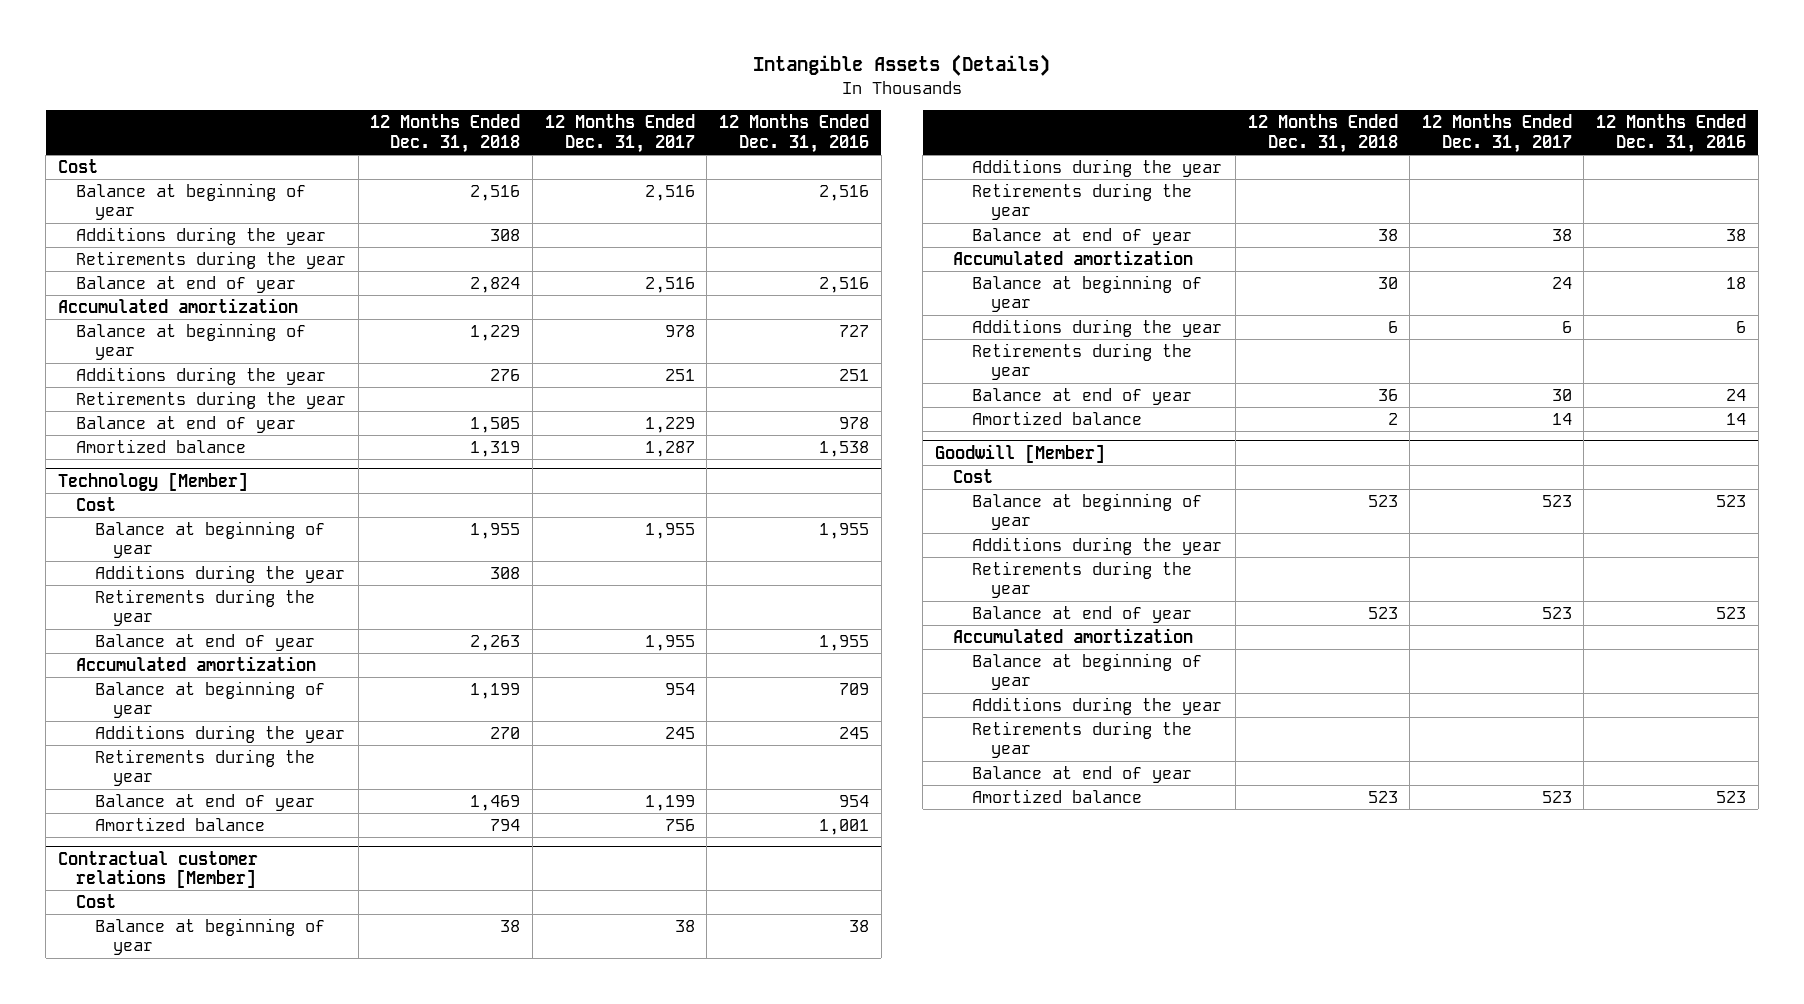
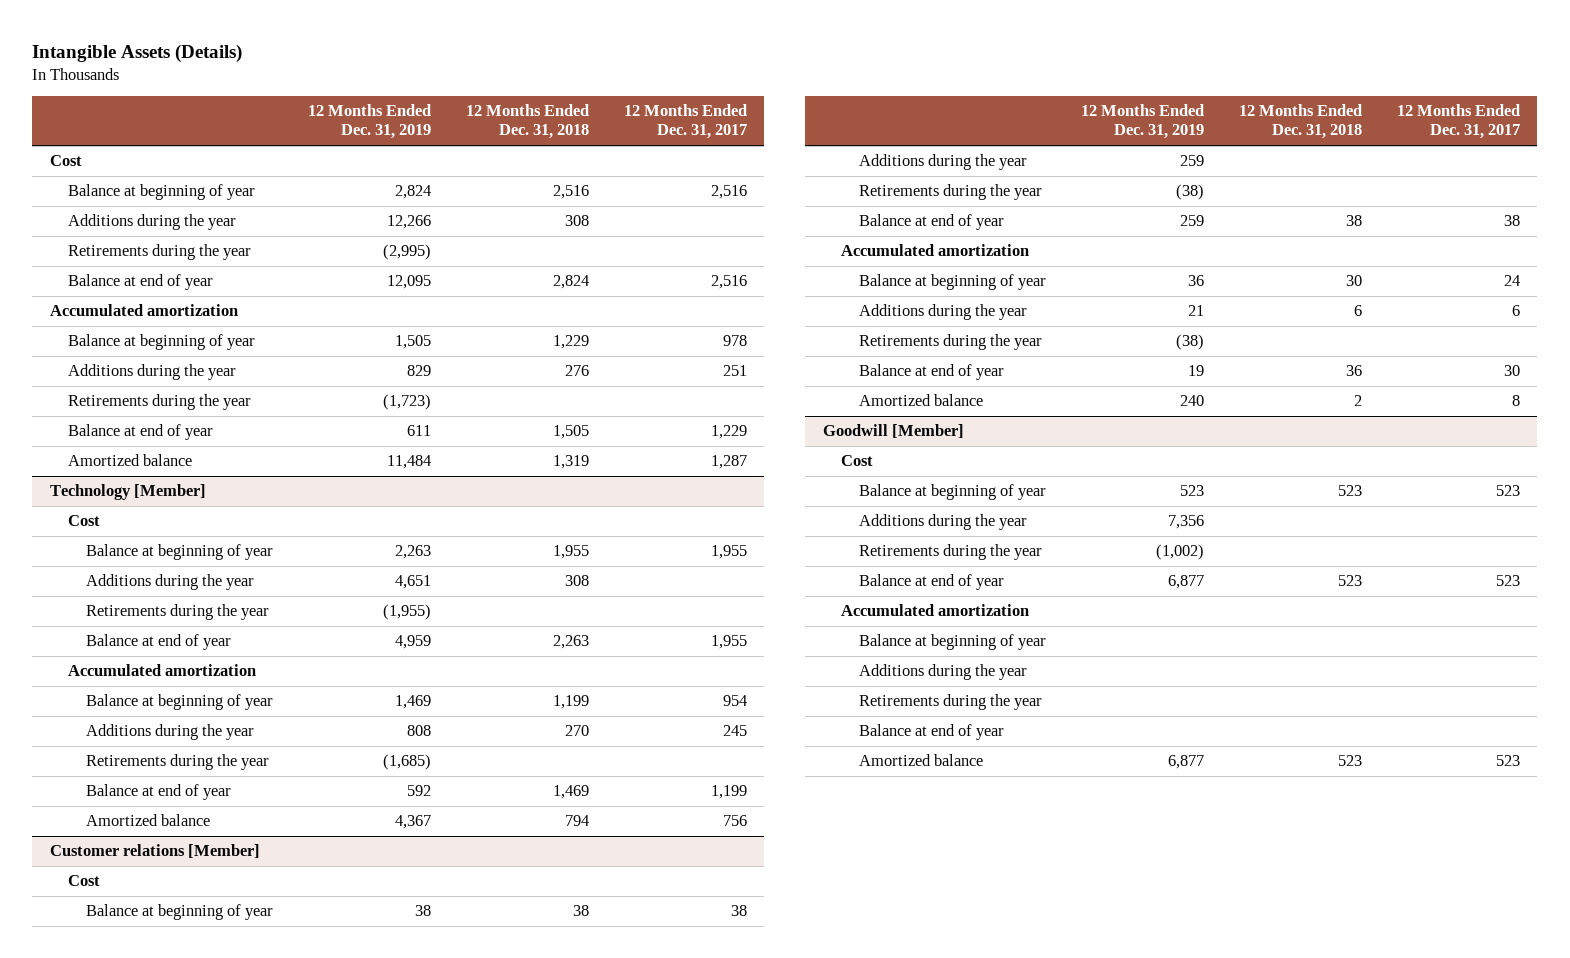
- | 12 Months Ended Dec. 31, 2018 | 12 Months Ended Dec. 31, 2017 | 12 Months Ended Dec. 31, 2016
+ | 12 Months Ended Dec. 31, 2019 | 12 Months Ended Dec. 31, 2018 | 12 Months Ended Dec. 31, 2017
- Contractual customer relations [Member]
+ Customer relations [Member]
- Amortized balance | 2 | 14 | 14
+ Amortized balance | 240 | 2 | 8

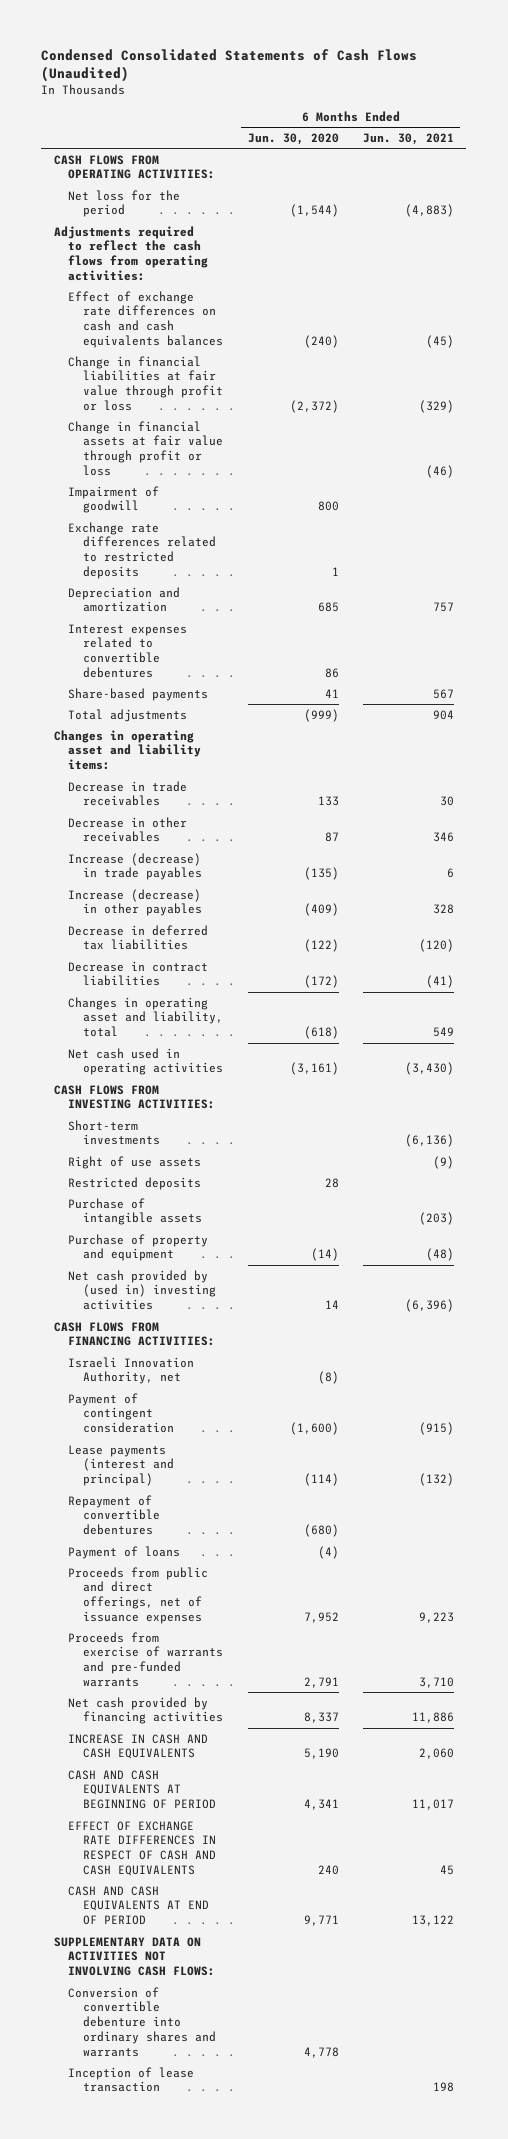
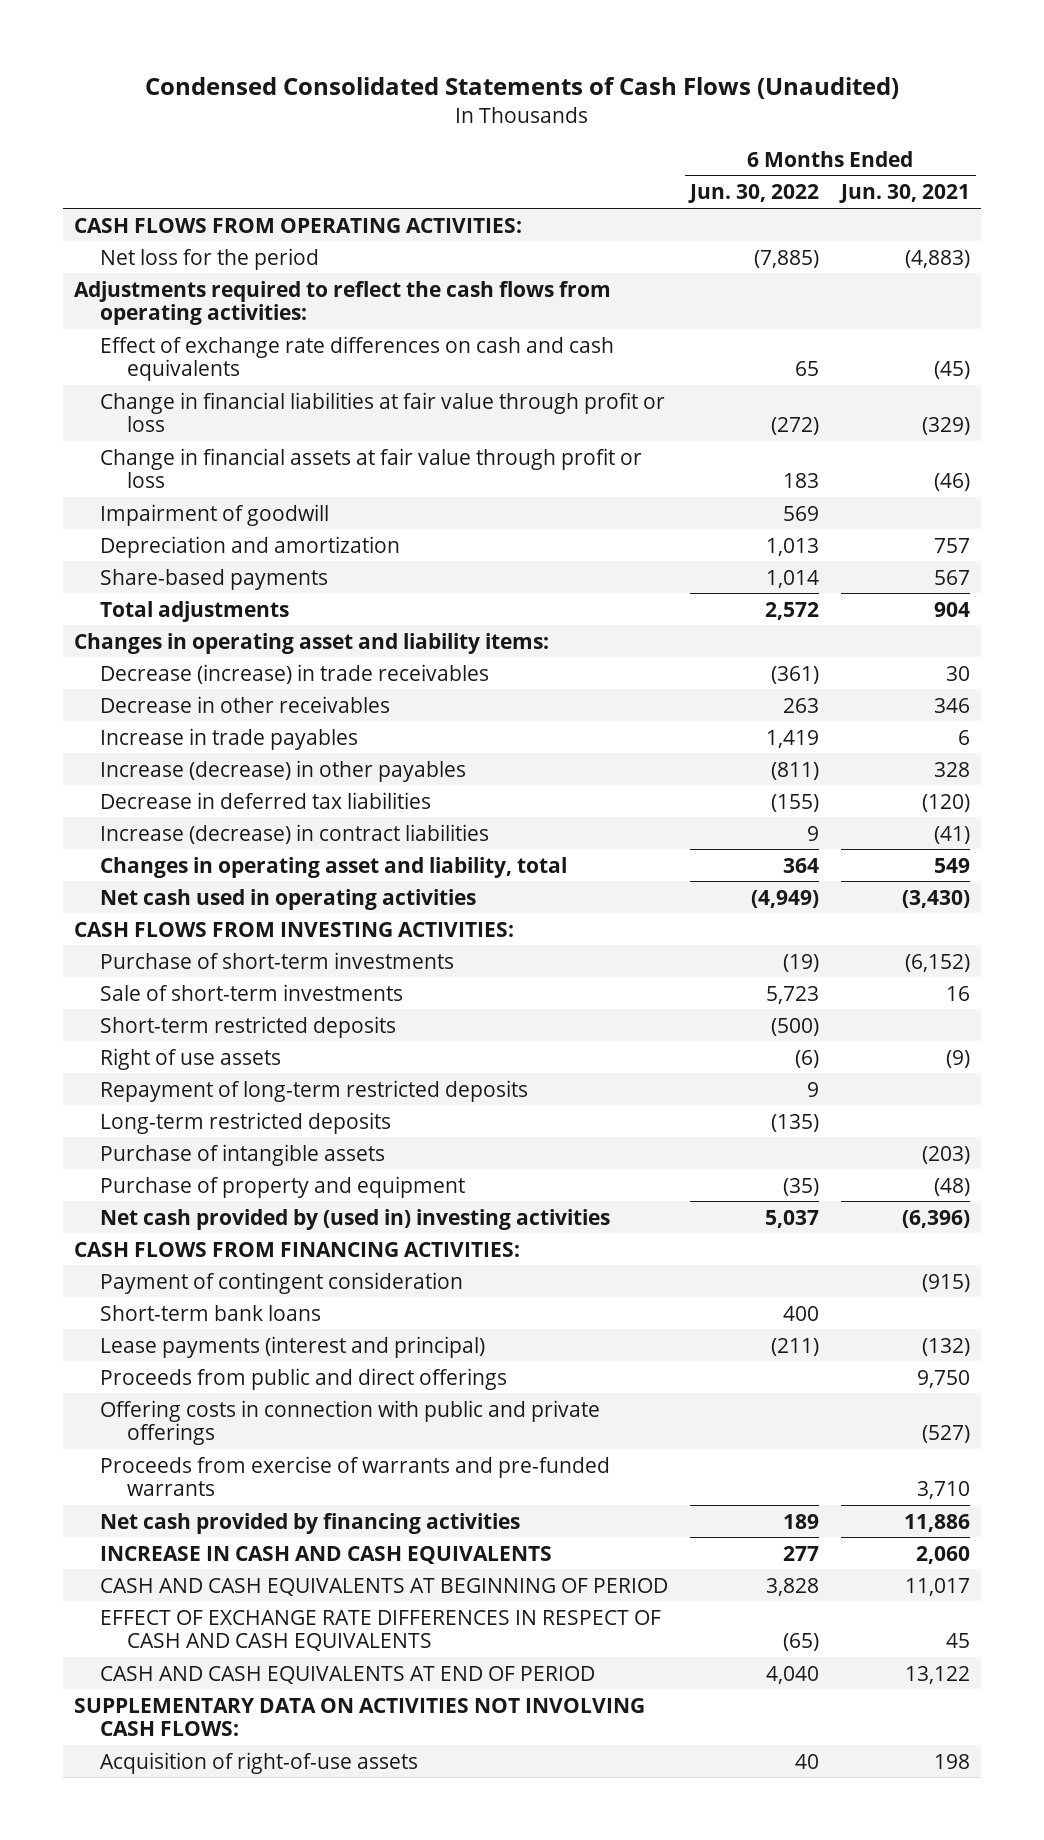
- | 6 Months Ended Jun. 30, 2020 | 6 Months Ended Jun. 30, 2021
+ | 6 Months Ended Jun. 30, 2022 | 6 Months Ended Jun. 30, 2021
- Effect of exchange rate differences on cash and cash equivalents balances | (240) | (45)
+ Effect of exchange rate differences on cash and cash equivalents | 65 | (45)
- Exchange rate differences related to restricted deposits | 1 |
- Interest expenses related to convertible debentures | 86 |
- Decrease in trade receivables | 133 | 30
+ Decrease (increase) in trade receivables | (361) | 30
- Increase (decrease) in trade payables | (135) | 6
+ Increase in trade payables | 1,419 | 6
- Decrease in contract liabilities | (172) | (41)
+ Increase (decrease) in contract liabilities | 9 | (41)
- Short-term investments | | (6,136)
+ Purchase of short-term investments | (19) | (6,152)
+ Sale of short-term investments | 5,723 | 16
+ Short-term restricted deposits | (500) |
- Restricted deposits | 28 |
+ Repayment of long-term restricted deposits | 9 |
+ Long-term restricted deposits | (135) |
- Israeli Innovation Authority, net | (8) |
+ Short-term bank loans | 400 |
- Repayment of convertible debentures | (680) |
- Payment of loans | (4) |
- Proceeds from public and direct offerings, net of issuance expenses | 7,952 | 9,223
+ Proceeds from public and direct offerings | | 9,750
+ Offering costs in connection with public and private offerings | | (527)
- Conversion of convertible debenture into ordinary shares and warrants | 4,778 |
- Inception of lease transaction | | 198
+ Acquisition of right-of-use assets | 40 | 198

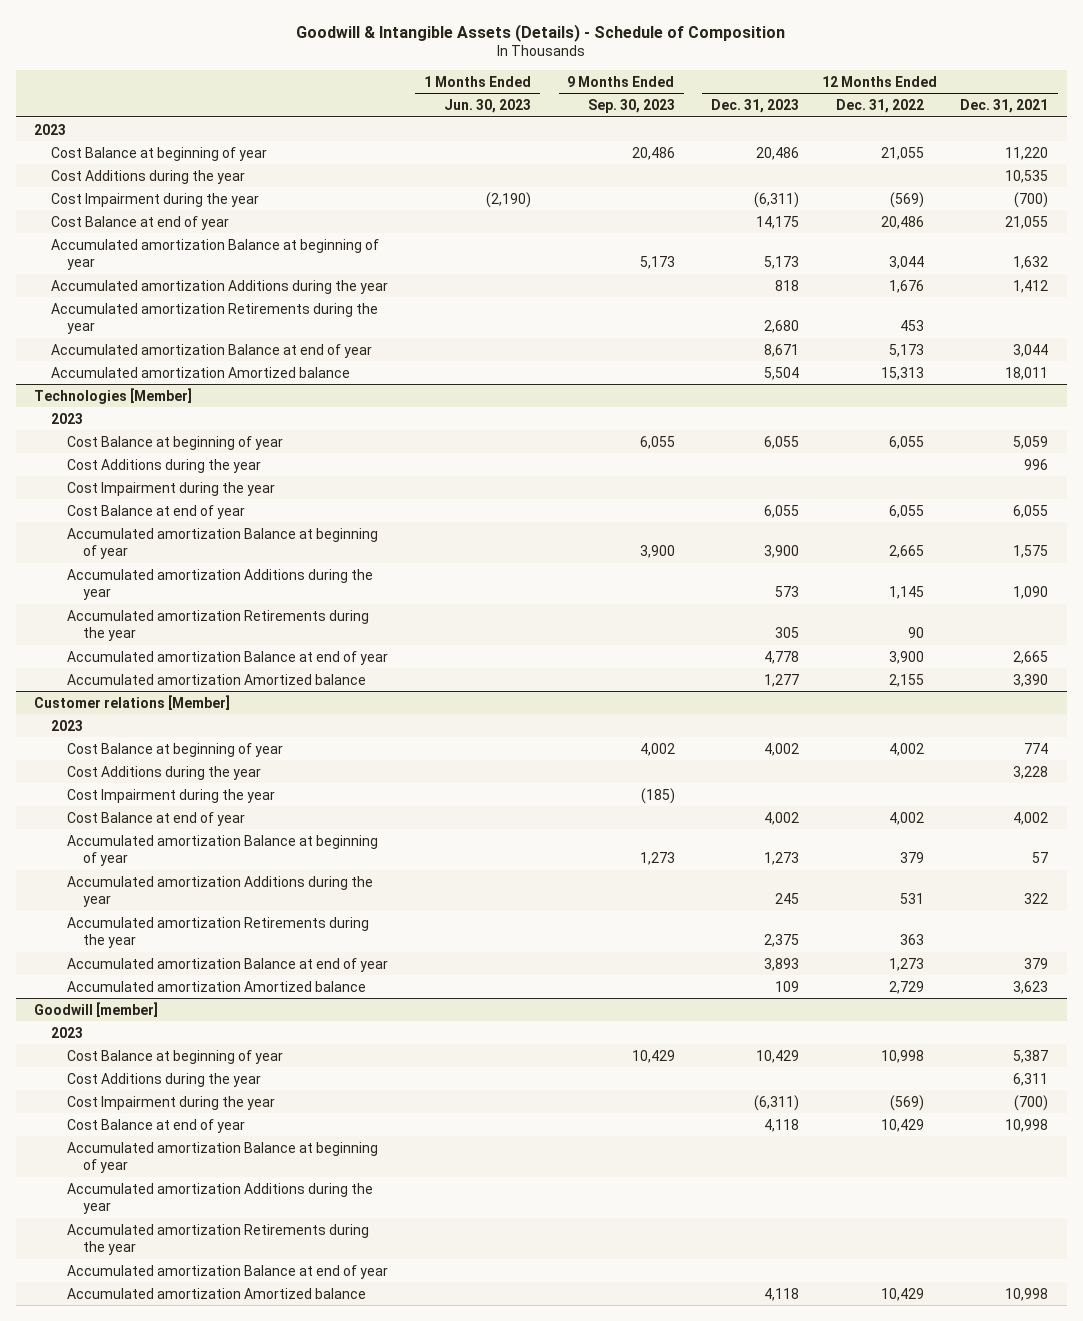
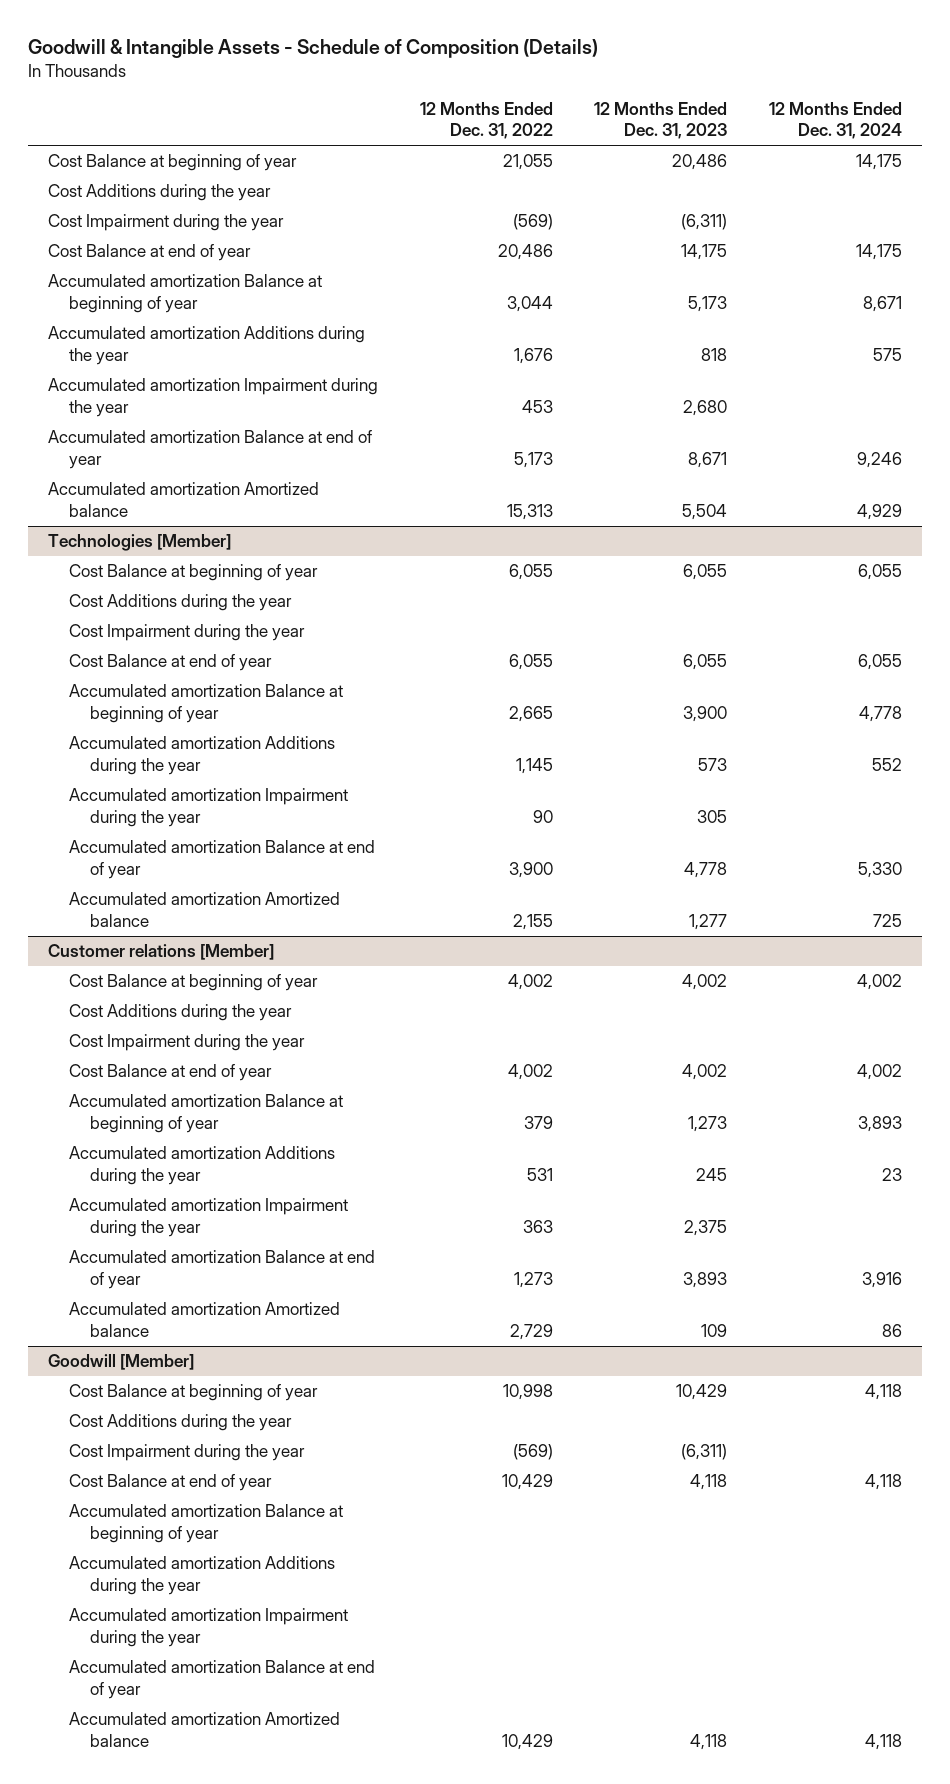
- Goodwill & Intangible Assets (Details) - Schedule of Composition
+ Goodwill & Intangible Assets - Schedule of Composition (Details)
- | 1 Months Ended Jun. 30, 2023 | 9 Months Ended Sep. 30, 2023 | 12 Months Ended Dec. 31, 2023 | 12 Months Ended Dec. 31, 2022 | 12 Months Ended Dec. 31, 2021
+ | 12 Months Ended Dec. 31, 2022 | 12 Months Ended Dec. 31, 2023 | 12 Months Ended Dec. 31, 2024
- 2023
- Accumulated amortization Retirements during the year | | | 2,680 | 453 |
+ Accumulated amortization Impairment during the year | 453 | 2,680 |
@ Technologies [Member]
- 2023
- Accumulated amortization Retirements during the year | | | 305 | 90 |
+ Accumulated amortization Impairment during the year | 90 | 305 |
@ Customer relations [Member]
- 2023
- Accumulated amortization Retirements during the year | | | 2,375 | 363 |
+ Accumulated amortization Impairment during the year | 363 | 2,375 |
- Goodwill [member]
- 2023
+ Goodwill [Member]
- Accumulated amortization Retirements during the year
+ Accumulated amortization Impairment during the year

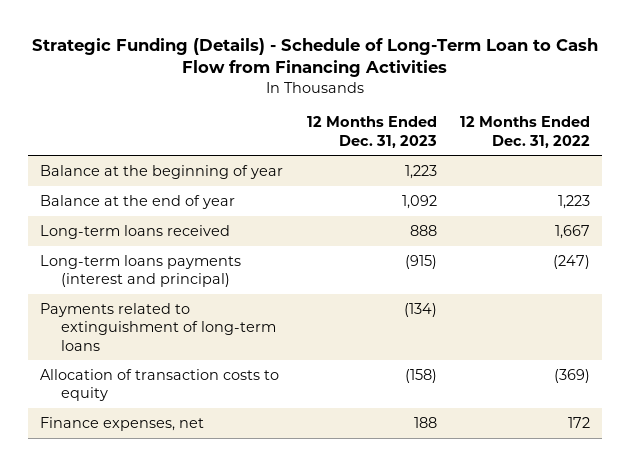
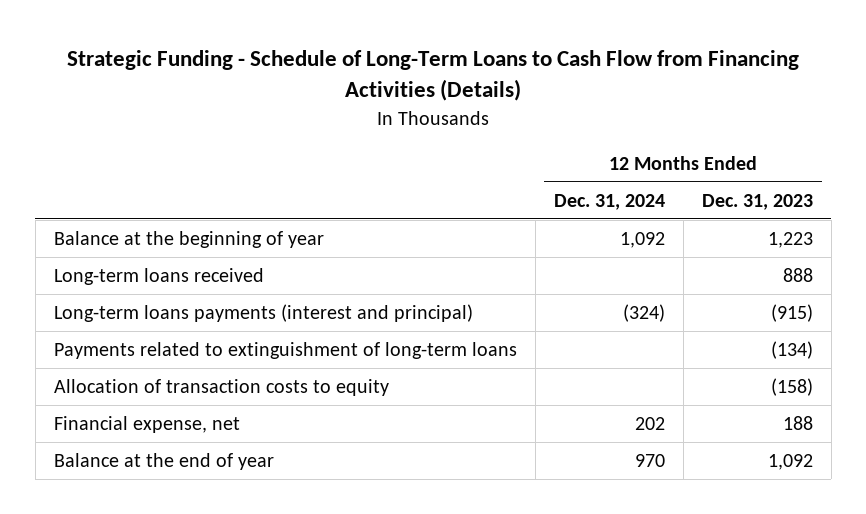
- Strategic Funding (Details) - Schedule of Long-Term Loan to Cash Flow from Financing Activities
+ Strategic Funding - Schedule of Long-Term Loans to Cash Flow from Financing Activities (Details)
- | 12 Months Ended Dec. 31, 2023 | 12 Months Ended Dec. 31, 2022
+ | 12 Months Ended Dec. 31, 2024 | 12 Months Ended Dec. 31, 2023
- Finance expenses, net | 188 | 172
+ Financial expense, net | 202 | 188
moved down: Balance at the end of year | 970 | 1,092

